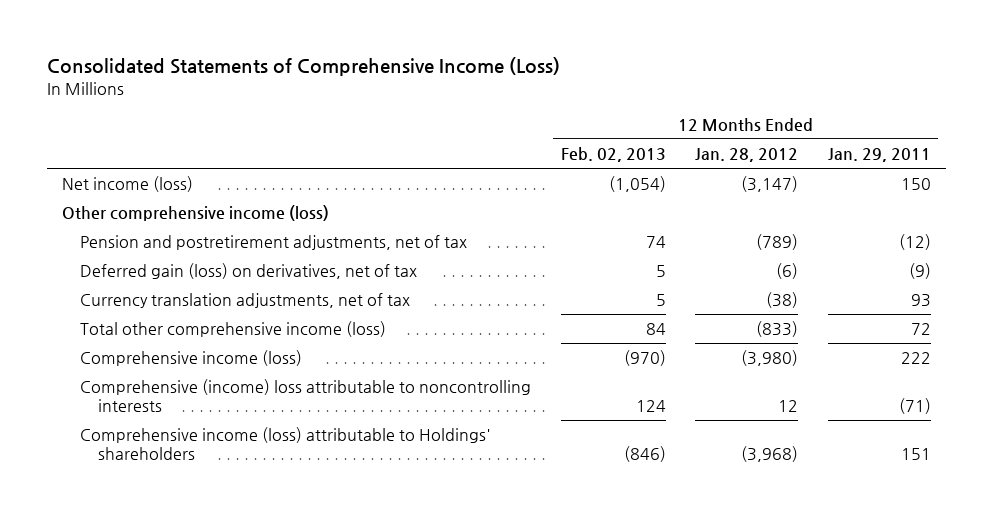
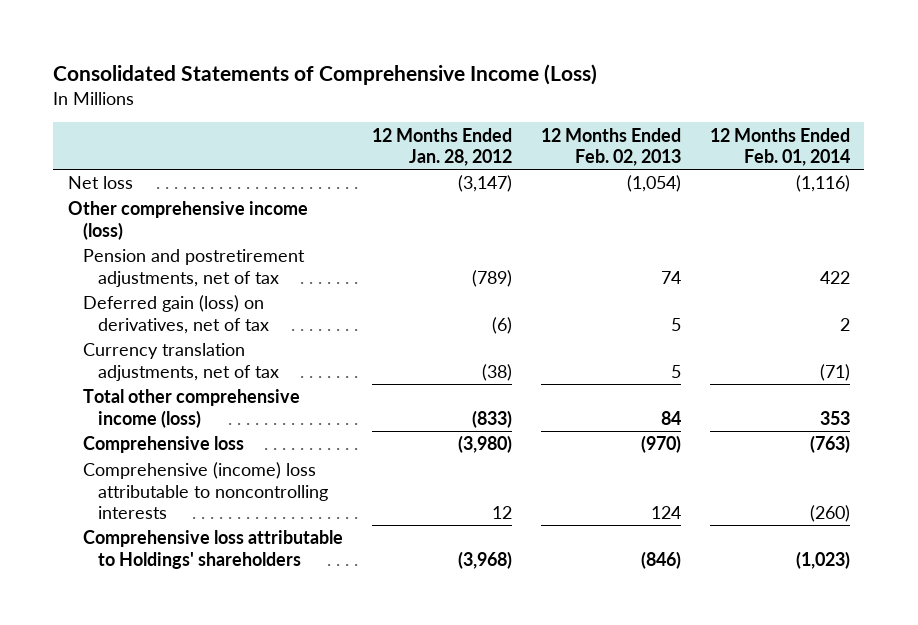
- | 12 Months Ended Feb. 02, 2013 | 12 Months Ended Jan. 28, 2012 | 12 Months Ended Jan. 29, 2011
+ | 12 Months Ended Jan. 28, 2012 | 12 Months Ended Feb. 02, 2013 | 12 Months Ended Feb. 01, 2014
- Net income (loss) | (1,054) | (3,147) | 150
+ Net loss | (3,147) | (1,054) | (1,116)
- Comprehensive income (loss) | (970) | (3,980) | 222
+ Comprehensive loss | (3,980) | (970) | (763)
- Comprehensive income (loss) attributable to Holdings' shareholders | (846) | (3,968) | 151
+ Comprehensive loss attributable to Holdings' shareholders | (3,968) | (846) | (1,023)

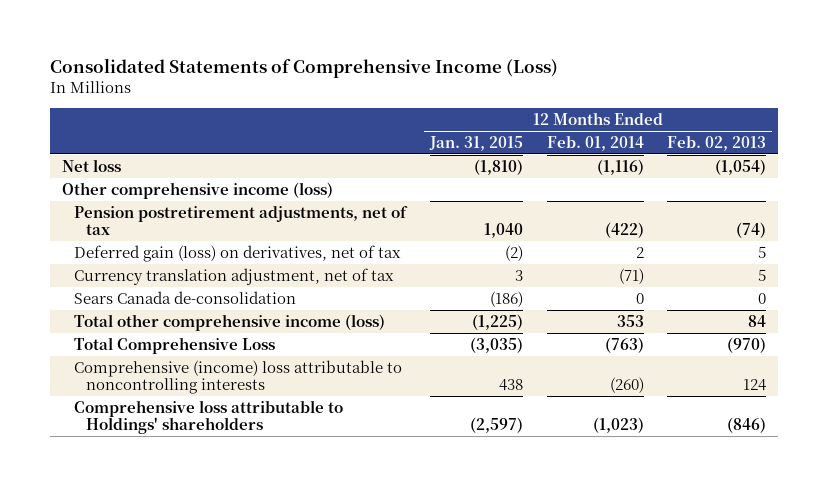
- | 12 Months Ended Jan. 28, 2012 | 12 Months Ended Feb. 02, 2013 | 12 Months Ended Feb. 01, 2014
+ | 12 Months Ended Jan. 31, 2015 | 12 Months Ended Feb. 01, 2014 | 12 Months Ended Feb. 02, 2013
- Pension and postretirement adjustments, net of tax | (789) | 74 | 422
+ Pension postretirement adjustments, net of tax | 1,040 | (422) | (74)
- Currency translation adjustments, net of tax | (38) | 5 | (71)
+ Currency translation adjustment, net of tax | 3 | (71) | 5
+ Sears Canada de-consolidation | (186) | 0 | 0
- Comprehensive loss | (3,980) | (970) | (763)
+ Total Comprehensive Loss | (3,035) | (763) | (970)

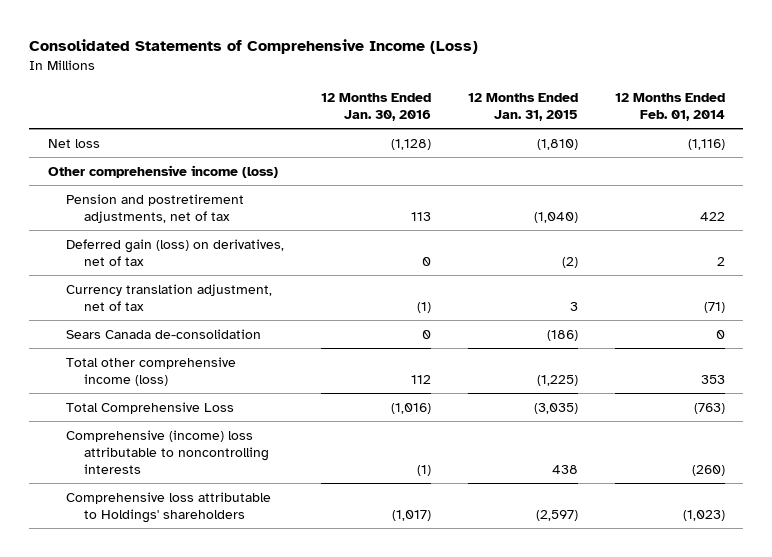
- | 12 Months Ended Jan. 31, 2015 | 12 Months Ended Feb. 01, 2014 | 12 Months Ended Feb. 02, 2013
+ | 12 Months Ended Jan. 30, 2016 | 12 Months Ended Jan. 31, 2015 | 12 Months Ended Feb. 01, 2014
- Pension postretirement adjustments, net of tax | 1,040 | (422) | (74)
+ Pension and postretirement adjustments, net of tax | 113 | (1,040) | 422

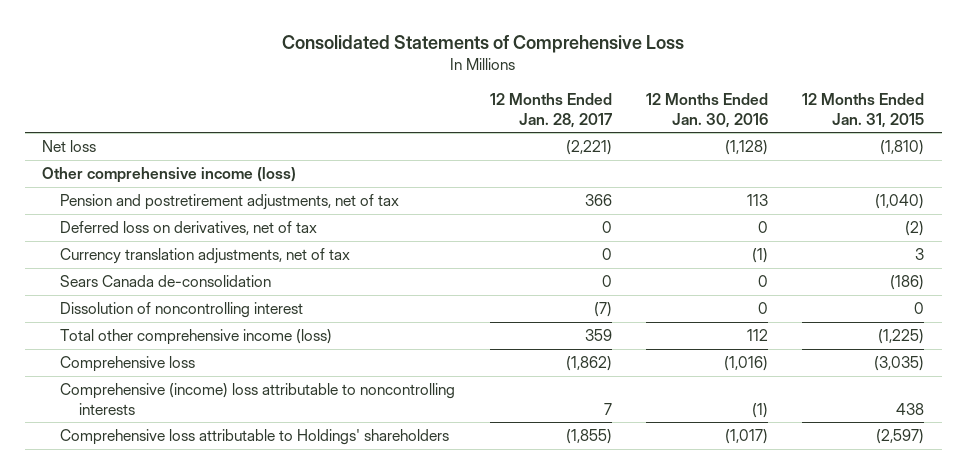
- Consolidated Statements of Comprehensive Income (Loss)
+ Consolidated Statements of Comprehensive Loss
- | 12 Months Ended Jan. 30, 2016 | 12 Months Ended Jan. 31, 2015 | 12 Months Ended Feb. 01, 2014
+ | 12 Months Ended Jan. 28, 2017 | 12 Months Ended Jan. 30, 2016 | 12 Months Ended Jan. 31, 2015
- Deferred gain (loss) on derivatives, net of tax | 0 | (2) | 2
- Currency translation adjustment, net of tax | (1) | 3 | (71)
+ Deferred loss on derivatives, net of tax | 0 | 0 | (2)
+ Currency translation adjustments, net of tax | 0 | (1) | 3
+ Dissolution of noncontrolling interest | (7) | 0 | 0
- Total Comprehensive Loss | (1,016) | (3,035) | (763)
+ Comprehensive loss | (1,862) | (1,016) | (3,035)

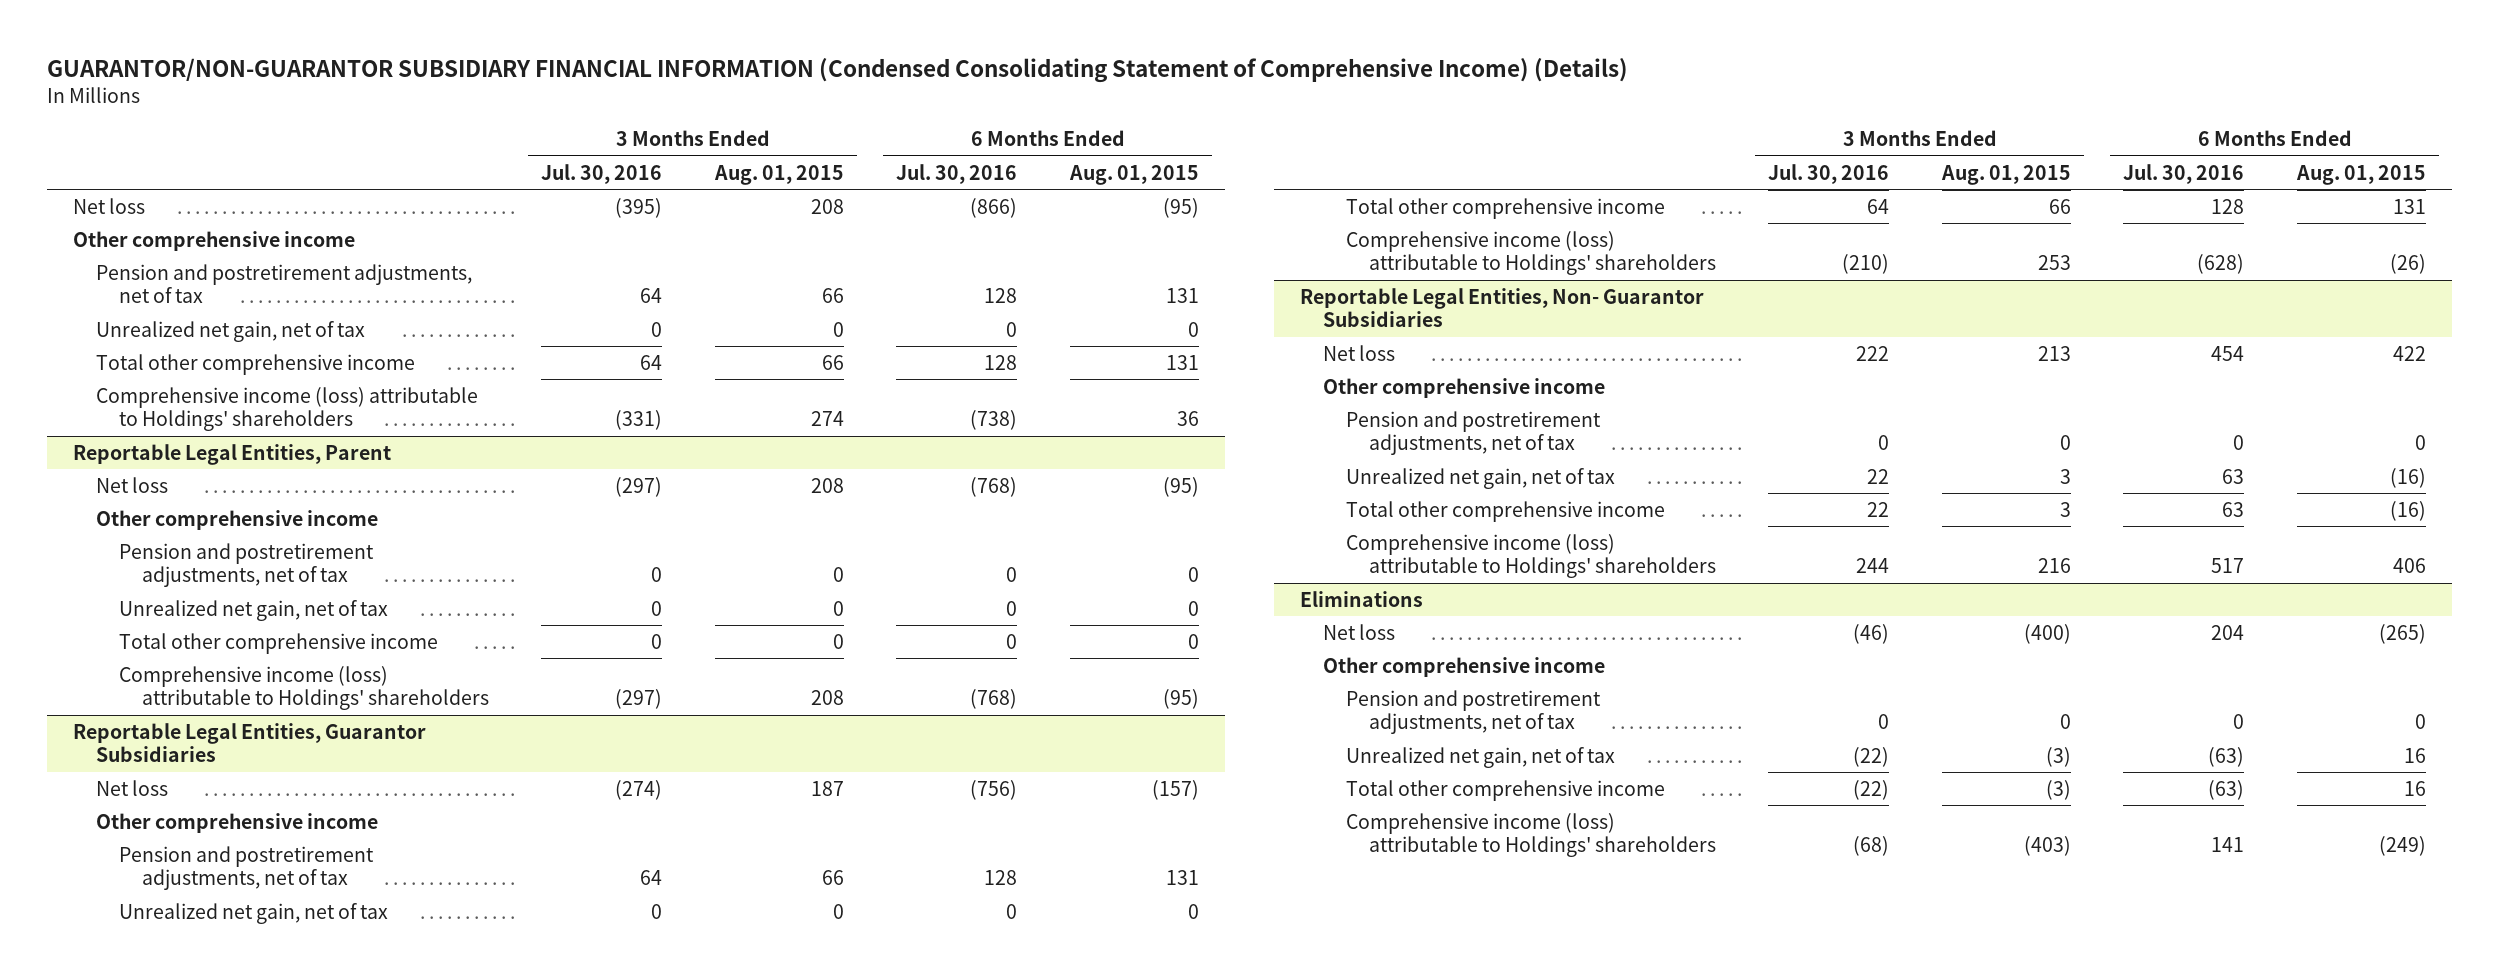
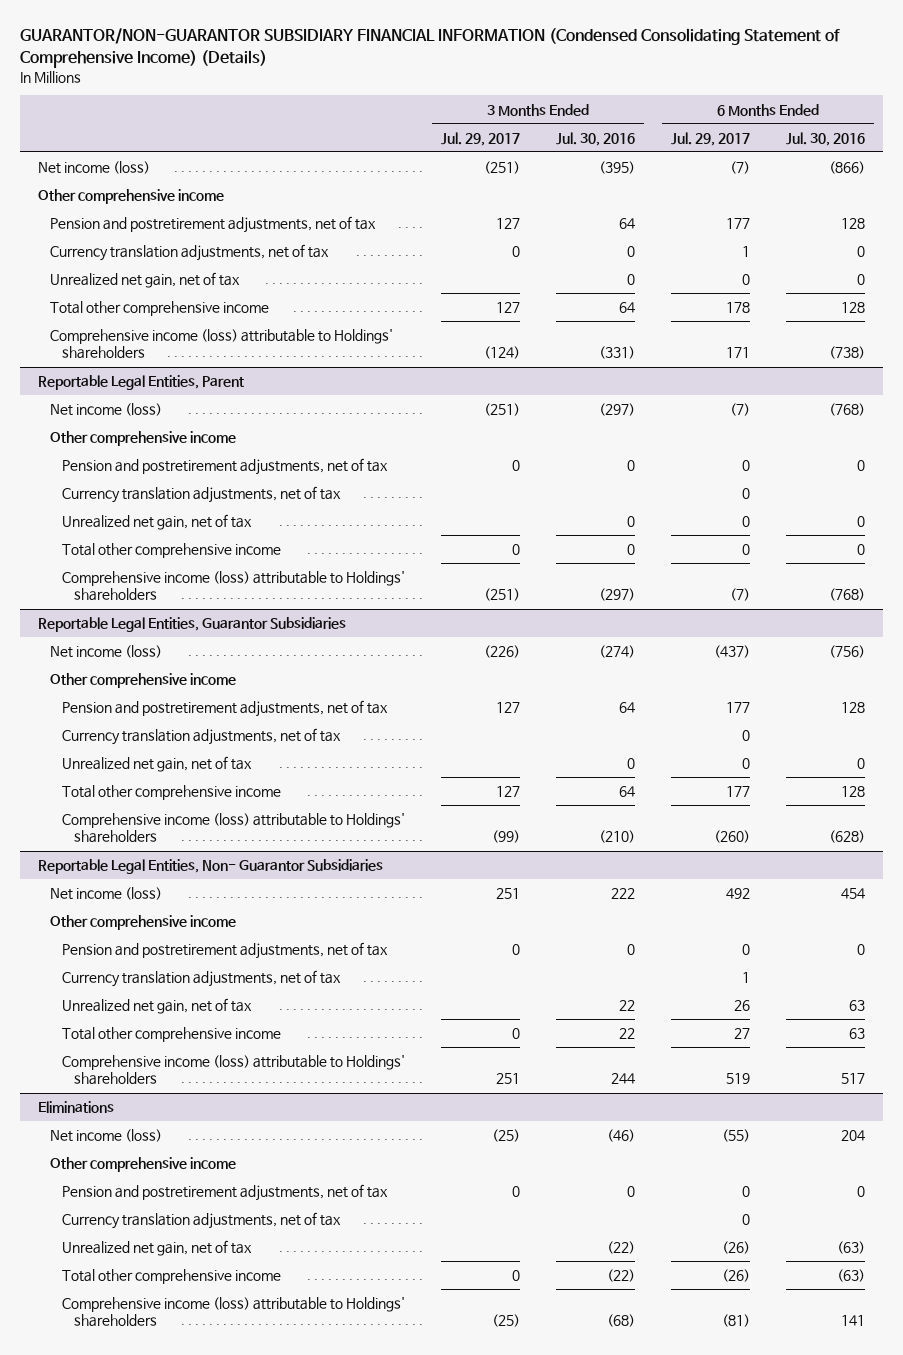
- | 3 Months Ended Jul. 30, 2016 | 3 Months Ended Aug. 01, 2015 | 6 Months Ended Jul. 30, 2016 | 6 Months Ended Aug. 01, 2015
+ | 3 Months Ended Jul. 29, 2017 | 3 Months Ended Jul. 30, 2016 | 6 Months Ended Jul. 29, 2017 | 6 Months Ended Jul. 30, 2016
- Net loss | (395) | 208 | (866) | (95)
+ Net income (loss) | (251) | (395) | (7) | (866)
+ Currency translation adjustments, net of tax | 0 | 0 | 1 | 0
@ Reportable Legal Entities, Parent
- Net loss | (297) | 208 | (768) | (95)
+ Net income (loss) | (251) | (297) | (7) | (768)
+ Currency translation adjustments, net of tax | | | 0 |
@ Reportable Legal Entities, Guarantor Subsidiaries
- Net loss | (274) | 187 | (756) | (157)
+ Net income (loss) | (226) | (274) | (437) | (756)
+ Currency translation adjustments, net of tax | | | 0 |
@ Reportable Legal Entities, Non- Guarantor Subsidiaries
- Net loss | 222 | 213 | 454 | 422
+ Net income (loss) | 251 | 222 | 492 | 454
+ Currency translation adjustments, net of tax | | | 1 |
@ Eliminations
- Net loss | (46) | (400) | 204 | (265)
+ Net income (loss) | (25) | (46) | (55) | 204
+ Currency translation adjustments, net of tax | | | 0 |

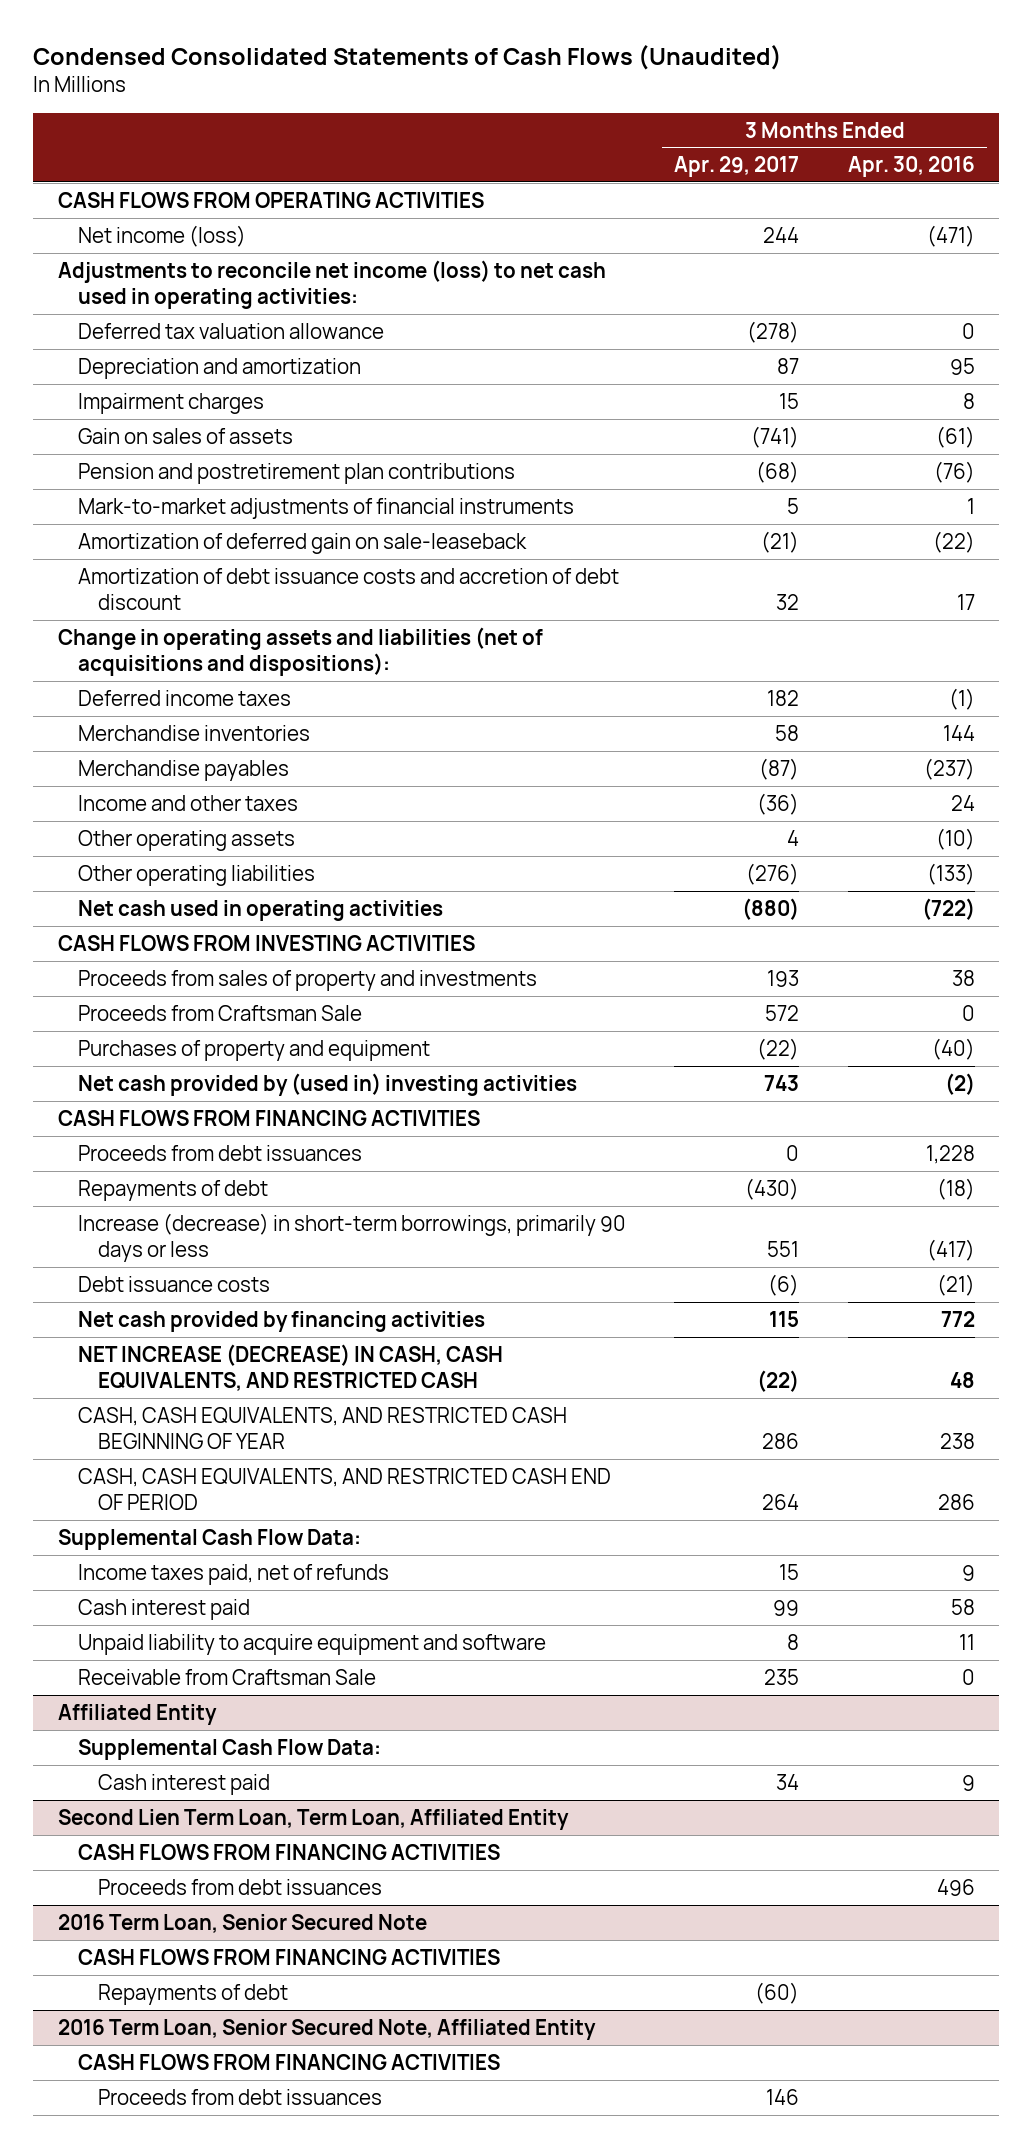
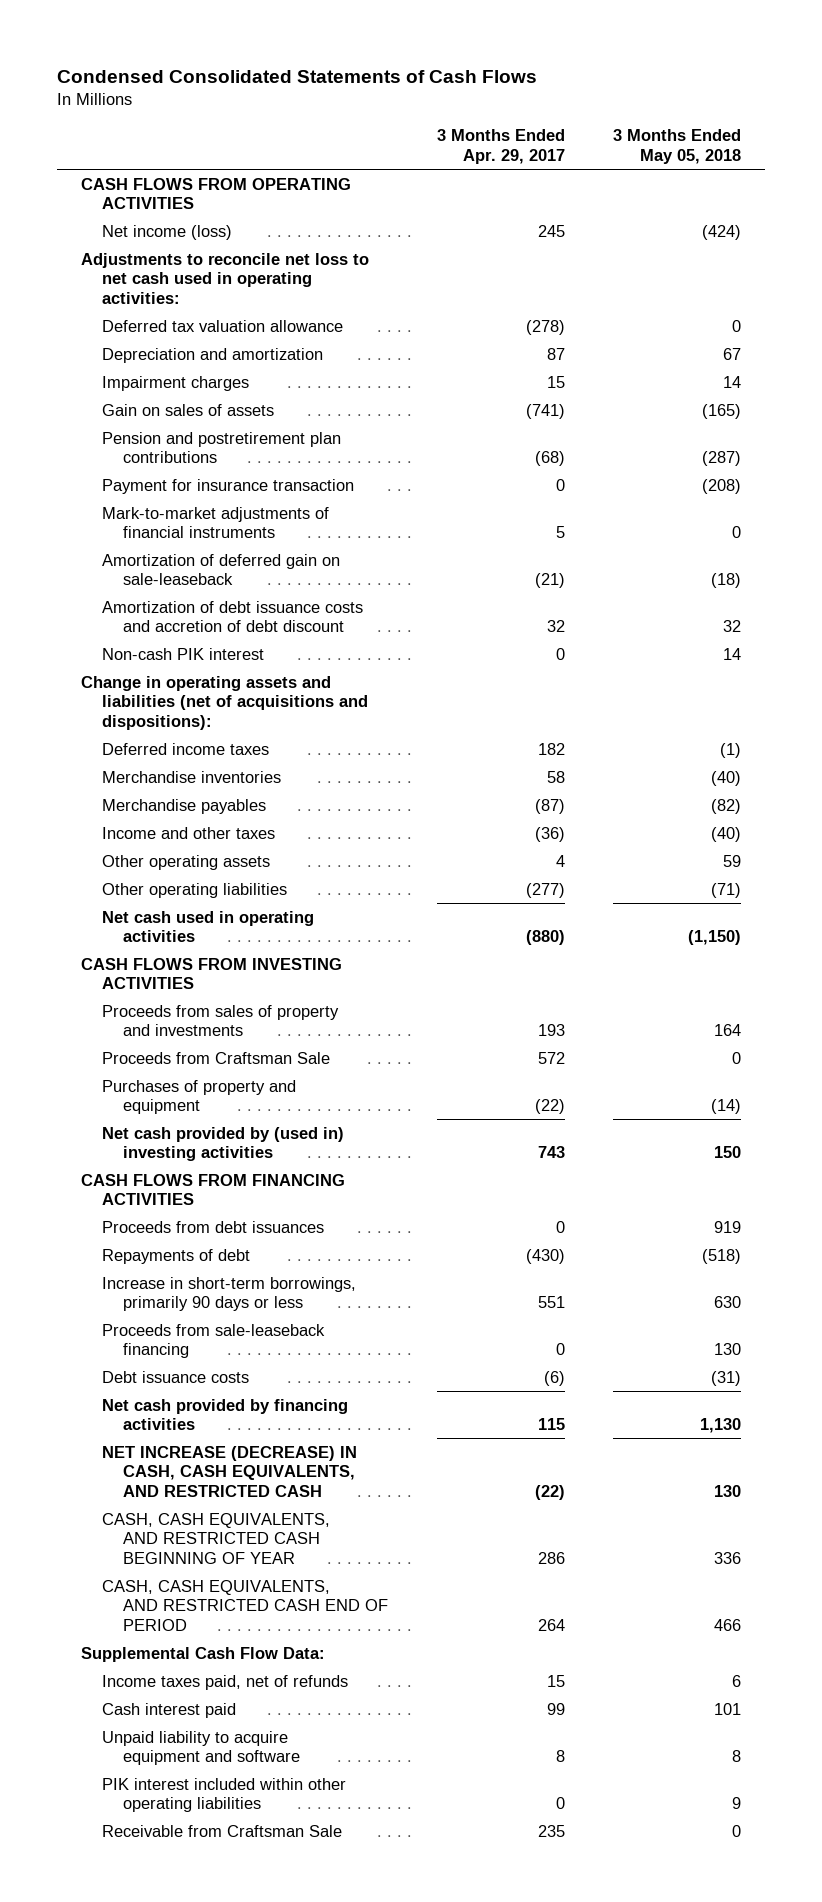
- Condensed Consolidated Statements of Cash Flows (Unaudited)
+ Condensed Consolidated Statements of Cash Flows
- | 3 Months Ended Apr. 29, 2017 | 3 Months Ended Apr. 30, 2016
+ | 3 Months Ended Apr. 29, 2017 | 3 Months Ended May 05, 2018
- Net income (loss) | 244 | (471)
- Adjustments to reconcile net income (loss) to net cash used in operating activities:
+ Net income (loss) | 245 | (424)
+ Adjustments to reconcile net loss to net cash used in operating activities:
+ Payment for insurance transaction | 0 | (208)
+ Non-cash PIK interest | 0 | 14
- Other operating liabilities | (276) | (133)
+ Other operating liabilities | (277) | (71)
- Increase (decrease) in short-term borrowings, primarily 90 days or less | 551 | (417)
+ Increase in short-term borrowings, primarily 90 days or less | 551 | 630
+ Proceeds from sale-leaseback financing | 0 | 130
+ PIK interest included within other operating liabilities | 0 | 9
- Affiliated Entity
- Supplemental Cash Flow Data:
- Cash interest paid | 34 | 9
- Second Lien Term Loan, Term Loan, Affiliated Entity
- CASH FLOWS FROM FINANCING ACTIVITIES
- Proceeds from debt issuances | | 496
- 2016 Term Loan, Senior Secured Note
- CASH FLOWS FROM FINANCING ACTIVITIES
- Repayments of debt | (60) |
- 2016 Term Loan, Senior Secured Note, Affiliated Entity
- CASH FLOWS FROM FINANCING ACTIVITIES
- Proceeds from debt issuances | 146 |

